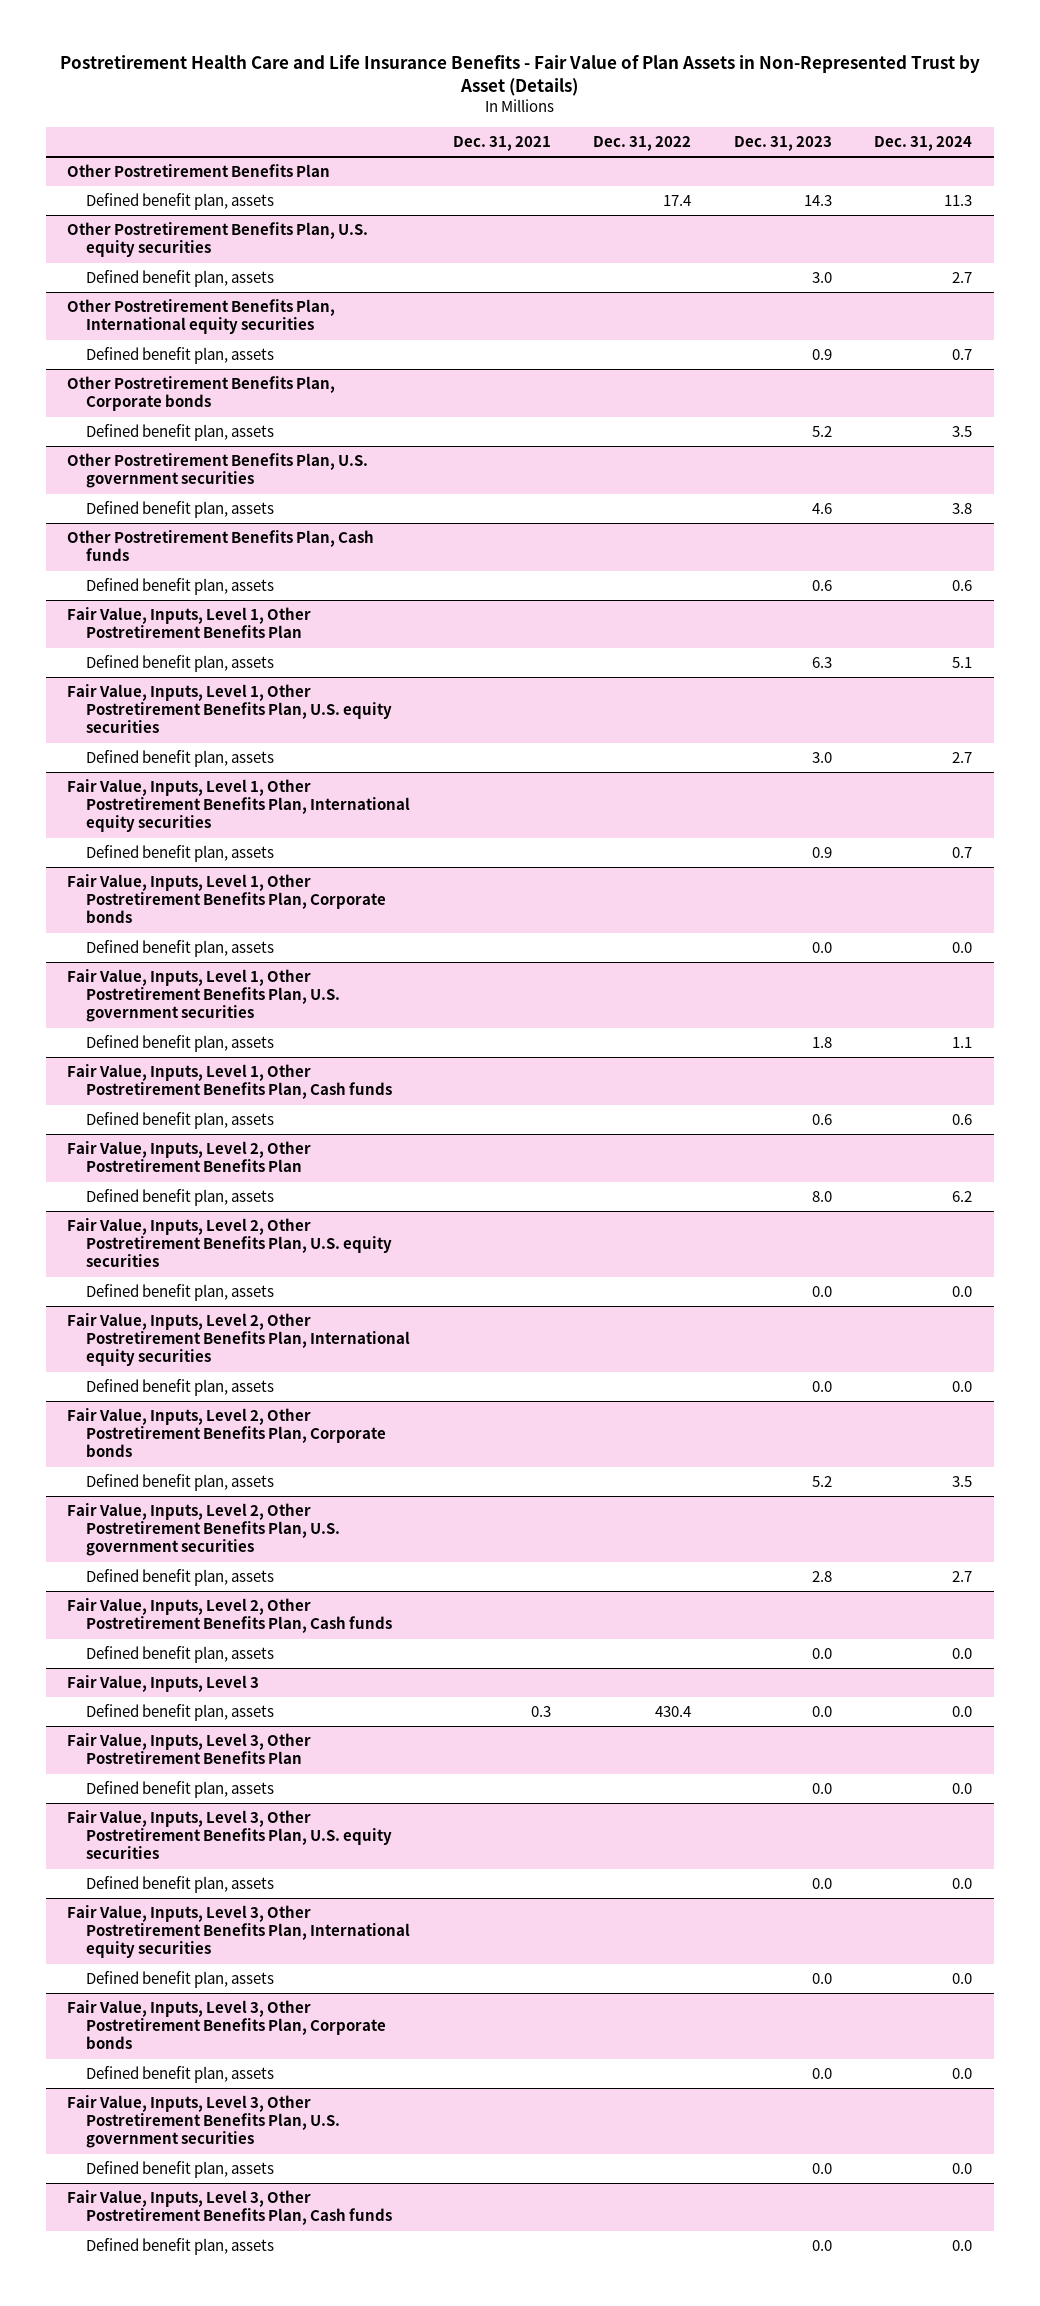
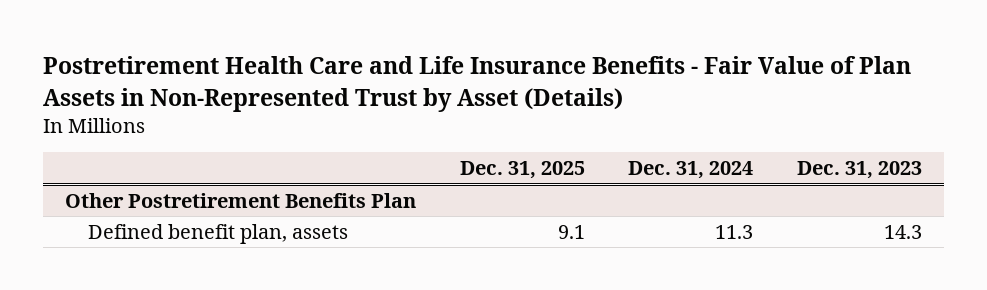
- | Dec. 31, 2021 | Dec. 31, 2022 | Dec. 31, 2023 | Dec. 31, 2024
+ | Dec. 31, 2025 | Dec. 31, 2024 | Dec. 31, 2023
- Other Postretirement Benefits Plan, U.S. equity securities
- Defined benefit plan, assets | | | 3.0 | 2.7
- Other Postretirement Benefits Plan, International equity securities
- Defined benefit plan, assets | | | 0.9 | 0.7
- Other Postretirement Benefits Plan, Corporate bonds
- Defined benefit plan, assets | | | 5.2 | 3.5
- Other Postretirement Benefits Plan, U.S. government securities
- Defined benefit plan, assets | | | 4.6 | 3.8
- Other Postretirement Benefits Plan, Cash funds
- Defined benefit plan, assets | | | 0.6 | 0.6
- Fair Value, Inputs, Level 1, Other Postretirement Benefits Plan
- Defined benefit plan, assets | | | 6.3 | 5.1
- Fair Value, Inputs, Level 1, Other Postretirement Benefits Plan, U.S. equity securities
- Defined benefit plan, assets | | | 3.0 | 2.7
- Fair Value, Inputs, Level 1, Other Postretirement Benefits Plan, International equity securities
- Defined benefit plan, assets | | | 0.9 | 0.7
- Fair Value, Inputs, Level 1, Other Postretirement Benefits Plan, Corporate bonds
- Defined benefit plan, assets | | | 0.0 | 0.0
- Fair Value, Inputs, Level 1, Other Postretirement Benefits Plan, U.S. government securities
- Defined benefit plan, assets | | | 1.8 | 1.1
- Fair Value, Inputs, Level 1, Other Postretirement Benefits Plan, Cash funds
- Defined benefit plan, assets | | | 0.6 | 0.6
- Fair Value, Inputs, Level 2, Other Postretirement Benefits Plan
- Defined benefit plan, assets | | | 8.0 | 6.2
- Fair Value, Inputs, Level 2, Other Postretirement Benefits Plan, U.S. equity securities
- Defined benefit plan, assets | | | 0.0 | 0.0
- Fair Value, Inputs, Level 2, Other Postretirement Benefits Plan, International equity securities
- Defined benefit plan, assets | | | 0.0 | 0.0
- Fair Value, Inputs, Level 2, Other Postretirement Benefits Plan, Corporate bonds
- Defined benefit plan, assets | | | 5.2 | 3.5
- Fair Value, Inputs, Level 2, Other Postretirement Benefits Plan, U.S. government securities
- Defined benefit plan, assets | | | 2.8 | 2.7
- Fair Value, Inputs, Level 2, Other Postretirement Benefits Plan, Cash funds
- Defined benefit plan, assets | | | 0.0 | 0.0
- Fair Value, Inputs, Level 3
- Defined benefit plan, assets | 0.3 | 430.4 | 0.0 | 0.0
- Fair Value, Inputs, Level 3, Other Postretirement Benefits Plan
- Defined benefit plan, assets | | | 0.0 | 0.0
- Fair Value, Inputs, Level 3, Other Postretirement Benefits Plan, U.S. equity securities
- Defined benefit plan, assets | | | 0.0 | 0.0
- Fair Value, Inputs, Level 3, Other Postretirement Benefits Plan, International equity securities
- Defined benefit plan, assets | | | 0.0 | 0.0
- Fair Value, Inputs, Level 3, Other Postretirement Benefits Plan, Corporate bonds
- Defined benefit plan, assets | | | 0.0 | 0.0
- Fair Value, Inputs, Level 3, Other Postretirement Benefits Plan, U.S. government securities
- Defined benefit plan, assets | | | 0.0 | 0.0
- Fair Value, Inputs, Level 3, Other Postretirement Benefits Plan, Cash funds
- Defined benefit plan, assets | | | 0.0 | 0.0

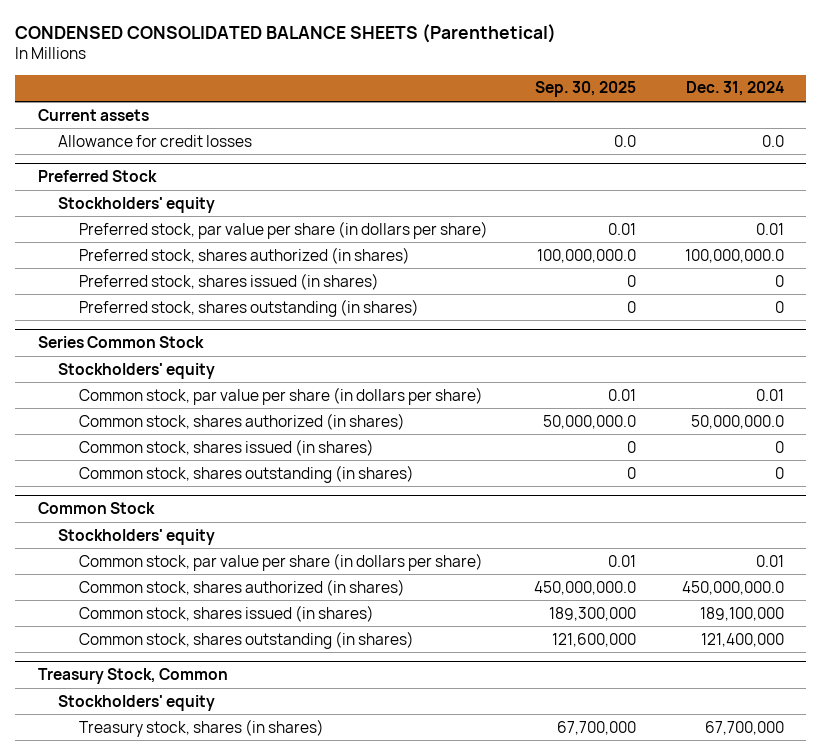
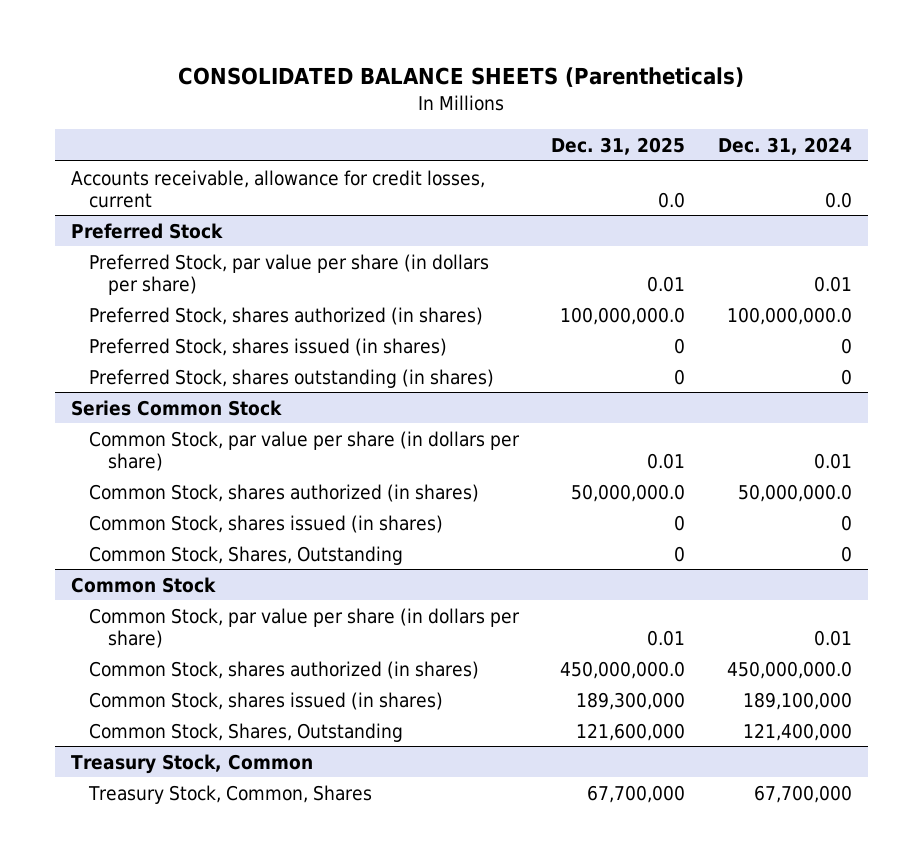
- CONDENSED CONSOLIDATED BALANCE SHEETS (Parenthetical)
+ CONSOLIDATED BALANCE SHEETS (Parentheticals)
- | Sep. 30, 2025 | Dec. 31, 2024
+ | Dec. 31, 2025 | Dec. 31, 2024
- Current assets
- Allowance for credit losses | 0.0 | 0.0
+ Accounts receivable, allowance for credit losses, current | 0.0 | 0.0
@ Preferred Stock
- Stockholders' equity
- Preferred stock, par value per share (in dollars per share) | 0.01 | 0.01
- Preferred stock, shares authorized (in shares) | 100,000,000.0 | 100,000,000.0
- Preferred stock, shares issued (in shares) | 0 | 0
- Preferred stock, shares outstanding (in shares) | 0 | 0
+ Preferred Stock, par value per share (in dollars per share) | 0.01 | 0.01
+ Preferred Stock, shares authorized (in shares) | 100,000,000.0 | 100,000,000.0
+ Preferred Stock, shares issued (in shares) | 0 | 0
+ Preferred Stock, shares outstanding (in shares) | 0 | 0
@ Series Common Stock
- Stockholders' equity
- Common stock, par value per share (in dollars per share) | 0.01 | 0.01
- Common stock, shares authorized (in shares) | 50,000,000.0 | 50,000,000.0
- Common stock, shares issued (in shares) | 0 | 0
- Common stock, shares outstanding (in shares) | 0 | 0
+ Common Stock, par value per share (in dollars per share) | 0.01 | 0.01
+ Common Stock, shares authorized (in shares) | 50,000,000.0 | 50,000,000.0
+ Common Stock, shares issued (in shares) | 0 | 0
+ Common Stock, Shares, Outstanding | 0 | 0
@ Common Stock
- Stockholders' equity
- Common stock, par value per share (in dollars per share) | 0.01 | 0.01
- Common stock, shares authorized (in shares) | 450,000,000.0 | 450,000,000.0
- Common stock, shares issued (in shares) | 189,300,000 | 189,100,000
- Common stock, shares outstanding (in shares) | 121,600,000 | 121,400,000
+ Common Stock, par value per share (in dollars per share) | 0.01 | 0.01
+ Common Stock, shares authorized (in shares) | 450,000,000.0 | 450,000,000.0
+ Common Stock, shares issued (in shares) | 189,300,000 | 189,100,000
+ Common Stock, Shares, Outstanding | 121,600,000 | 121,400,000
@ Treasury Stock, Common
- Stockholders' equity
- Treasury stock, shares (in shares) | 67,700,000 | 67,700,000
+ Treasury Stock, Common, Shares | 67,700,000 | 67,700,000

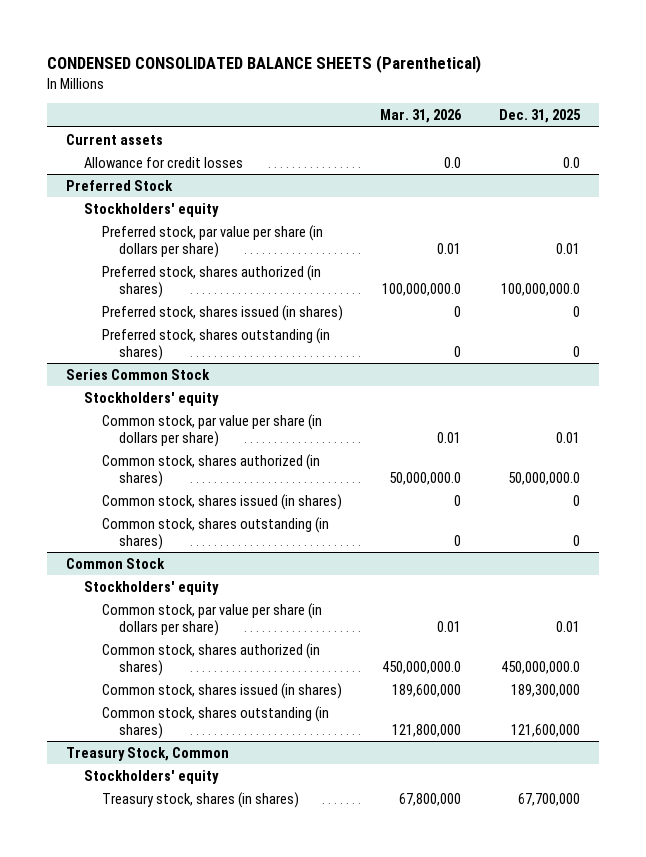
- CONSOLIDATED BALANCE SHEETS (Parentheticals)
+ CONDENSED CONSOLIDATED BALANCE SHEETS (Parenthetical)
- | Dec. 31, 2025 | Dec. 31, 2024
+ | Mar. 31, 2026 | Dec. 31, 2025
- Accounts receivable, allowance for credit losses, current | 0.0 | 0.0
+ Current assets
+ Allowance for credit losses | 0.0 | 0.0
@ Preferred Stock
- Preferred Stock, par value per share (in dollars per share) | 0.01 | 0.01
- Preferred Stock, shares authorized (in shares) | 100,000,000.0 | 100,000,000.0
- Preferred Stock, shares issued (in shares) | 0 | 0
- Preferred Stock, shares outstanding (in shares) | 0 | 0
+ Stockholders' equity
+ Preferred stock, par value per share (in dollars per share) | 0.01 | 0.01
+ Preferred stock, shares authorized (in shares) | 100,000,000.0 | 100,000,000.0
+ Preferred stock, shares issued (in shares) | 0 | 0
+ Preferred stock, shares outstanding (in shares) | 0 | 0
@ Series Common Stock
- Common Stock, par value per share (in dollars per share) | 0.01 | 0.01
- Common Stock, shares authorized (in shares) | 50,000,000.0 | 50,000,000.0
- Common Stock, shares issued (in shares) | 0 | 0
- Common Stock, Shares, Outstanding | 0 | 0
+ Stockholders' equity
+ Common stock, par value per share (in dollars per share) | 0.01 | 0.01
+ Common stock, shares authorized (in shares) | 50,000,000.0 | 50,000,000.0
+ Common stock, shares issued (in shares) | 0 | 0
+ Common stock, shares outstanding (in shares) | 0 | 0
@ Common Stock
- Common Stock, par value per share (in dollars per share) | 0.01 | 0.01
- Common Stock, shares authorized (in shares) | 450,000,000.0 | 450,000,000.0
- Common Stock, shares issued (in shares) | 189,300,000 | 189,100,000
- Common Stock, Shares, Outstanding | 121,600,000 | 121,400,000
+ Stockholders' equity
+ Common stock, par value per share (in dollars per share) | 0.01 | 0.01
+ Common stock, shares authorized (in shares) | 450,000,000.0 | 450,000,000.0
+ Common stock, shares issued (in shares) | 189,600,000 | 189,300,000
+ Common stock, shares outstanding (in shares) | 121,800,000 | 121,600,000
@ Treasury Stock, Common
- Treasury Stock, Common, Shares | 67,700,000 | 67,700,000
+ Stockholders' equity
+ Treasury stock, shares (in shares) | 67,800,000 | 67,700,000

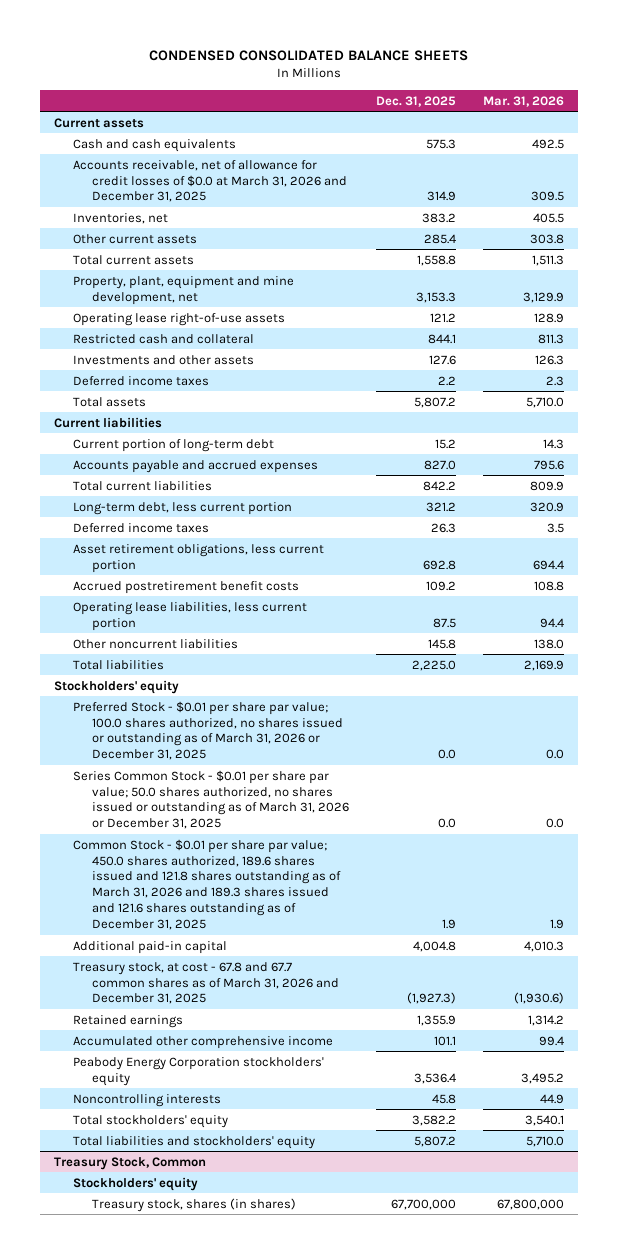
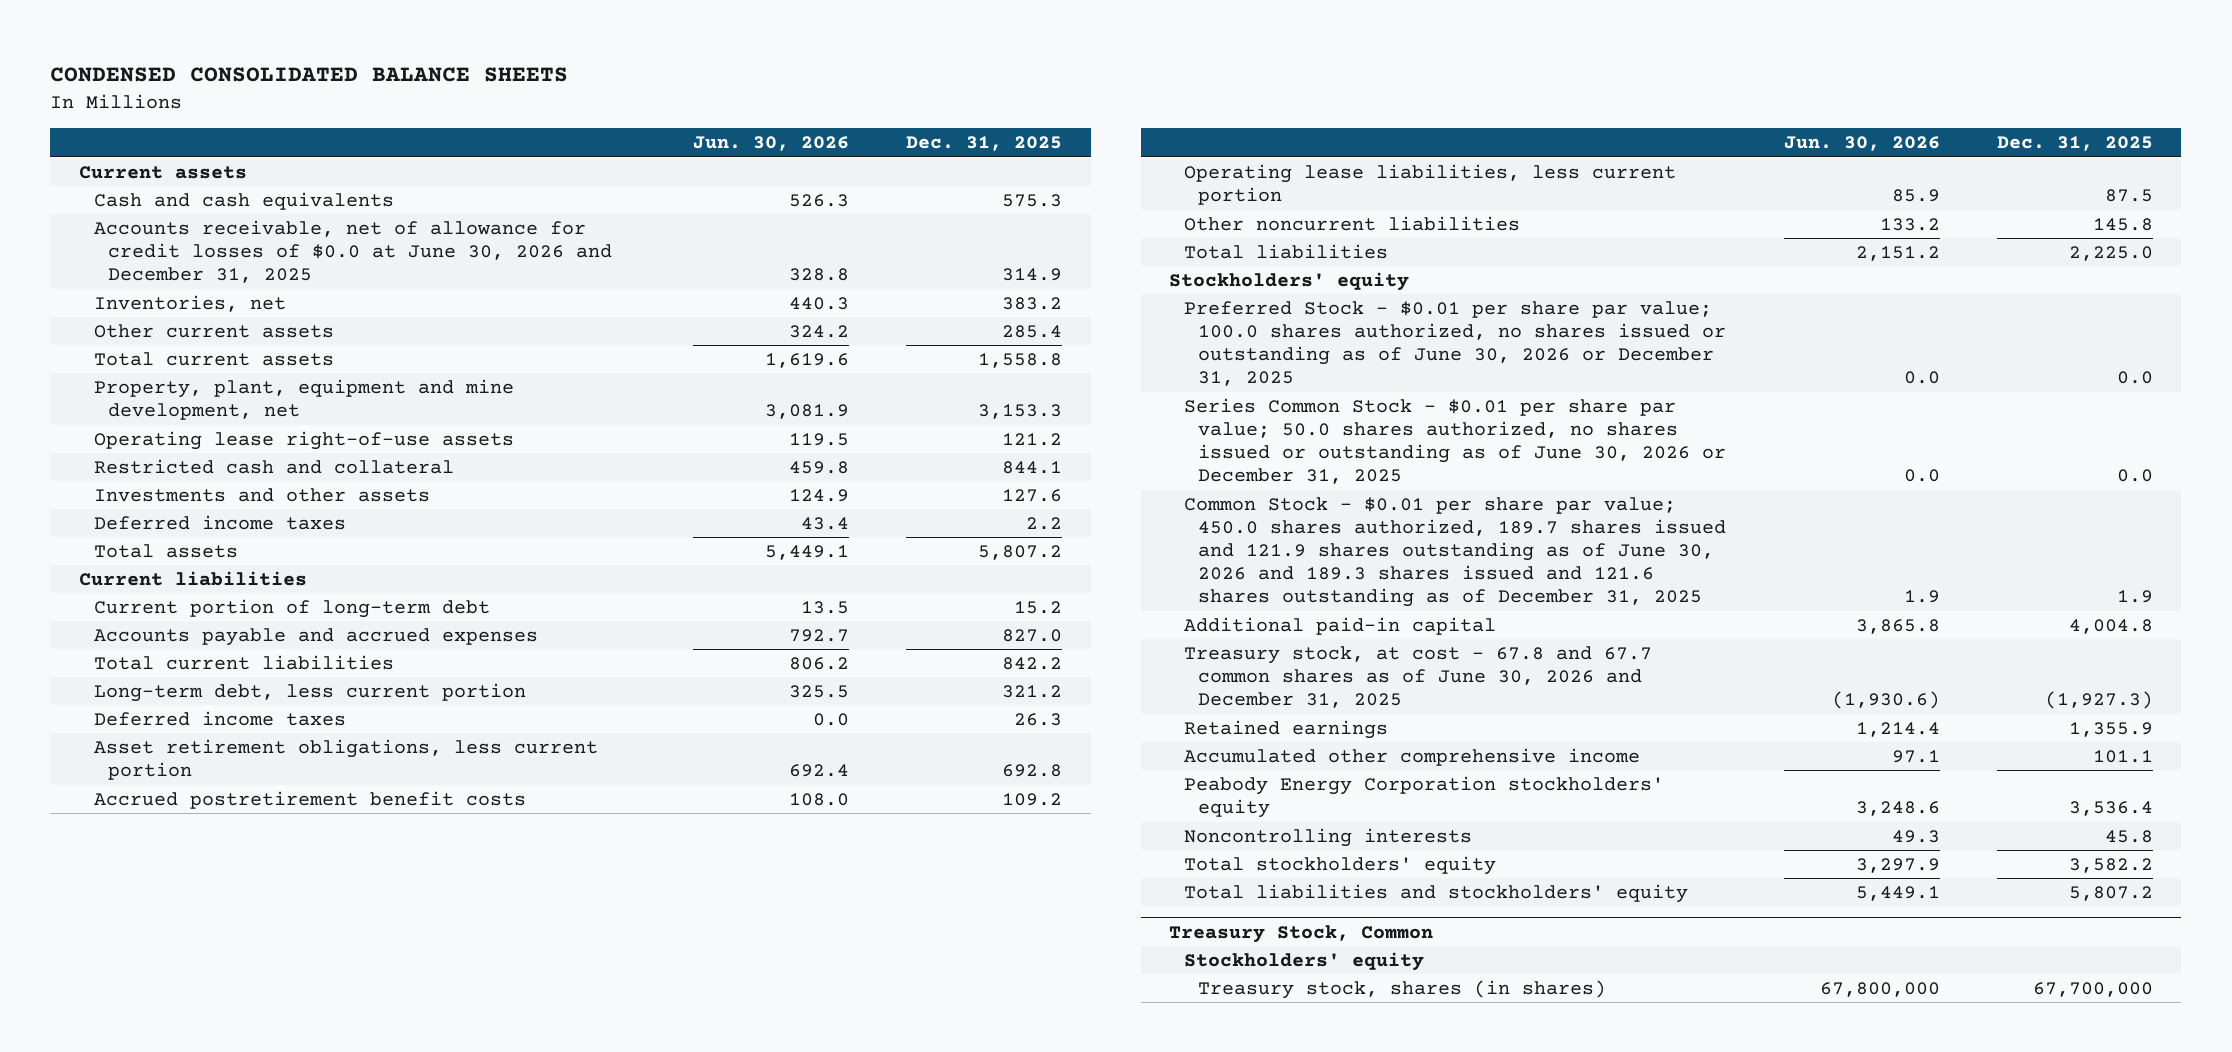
- | Dec. 31, 2025 | Mar. 31, 2026
+ | Jun. 30, 2026 | Dec. 31, 2025
- Accounts receivable, net of allowance for credit losses of $0.0 at March 31, 2026 and December 31, 2025 | 314.9 | 309.5
+ Accounts receivable, net of allowance for credit losses of $0.0 at June 30, 2026 and December 31, 2025 | 328.8 | 314.9
- Preferred Stock - $0.01 per share par value; 100.0 shares authorized, no shares issued or outstanding as of March 31, 2026 or December 31, 2025 | 0.0 | 0.0
- Series Common Stock - $0.01 per share par value; 50.0 shares authorized, no shares issued or outstanding as of March 31, 2026 or December 31, 2025 | 0.0 | 0.0
- Common Stock - $0.01 per share par value; 450.0 shares authorized, 189.6 shares issued and 121.8 shares outstanding as of March 31, 2026 and 189.3 shares issued and 121.6 shares outstanding as of December 31, 2025 | 1.9 | 1.9
+ Preferred Stock - $0.01 per share par value; 100.0 shares authorized, no shares issued or outstanding as of June 30, 2026 or December 31, 2025 | 0.0 | 0.0
+ Series Common Stock - $0.01 per share par value; 50.0 shares authorized, no shares issued or outstanding as of June 30, 2026 or December 31, 2025 | 0.0 | 0.0
+ Common Stock - $0.01 per share par value; 450.0 shares authorized, 189.7 shares issued and 121.9 shares outstanding as of June 30, 2026 and 189.3 shares issued and 121.6 shares outstanding as of December 31, 2025 | 1.9 | 1.9
- Treasury stock, at cost - 67.8 and 67.7 common shares as of March 31, 2026 and December 31, 2025 | (1,927.3) | (1,930.6)
+ Treasury stock, at cost - 67.8 and 67.7 common shares as of June 30, 2026 and December 31, 2025 | (1,930.6) | (1,927.3)

